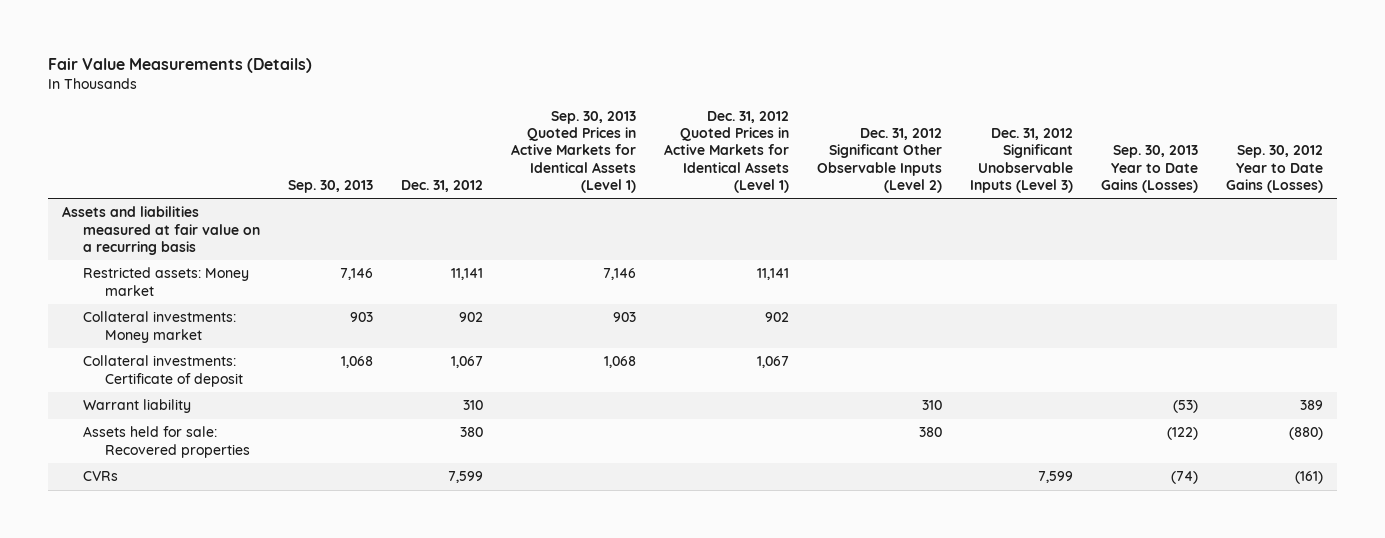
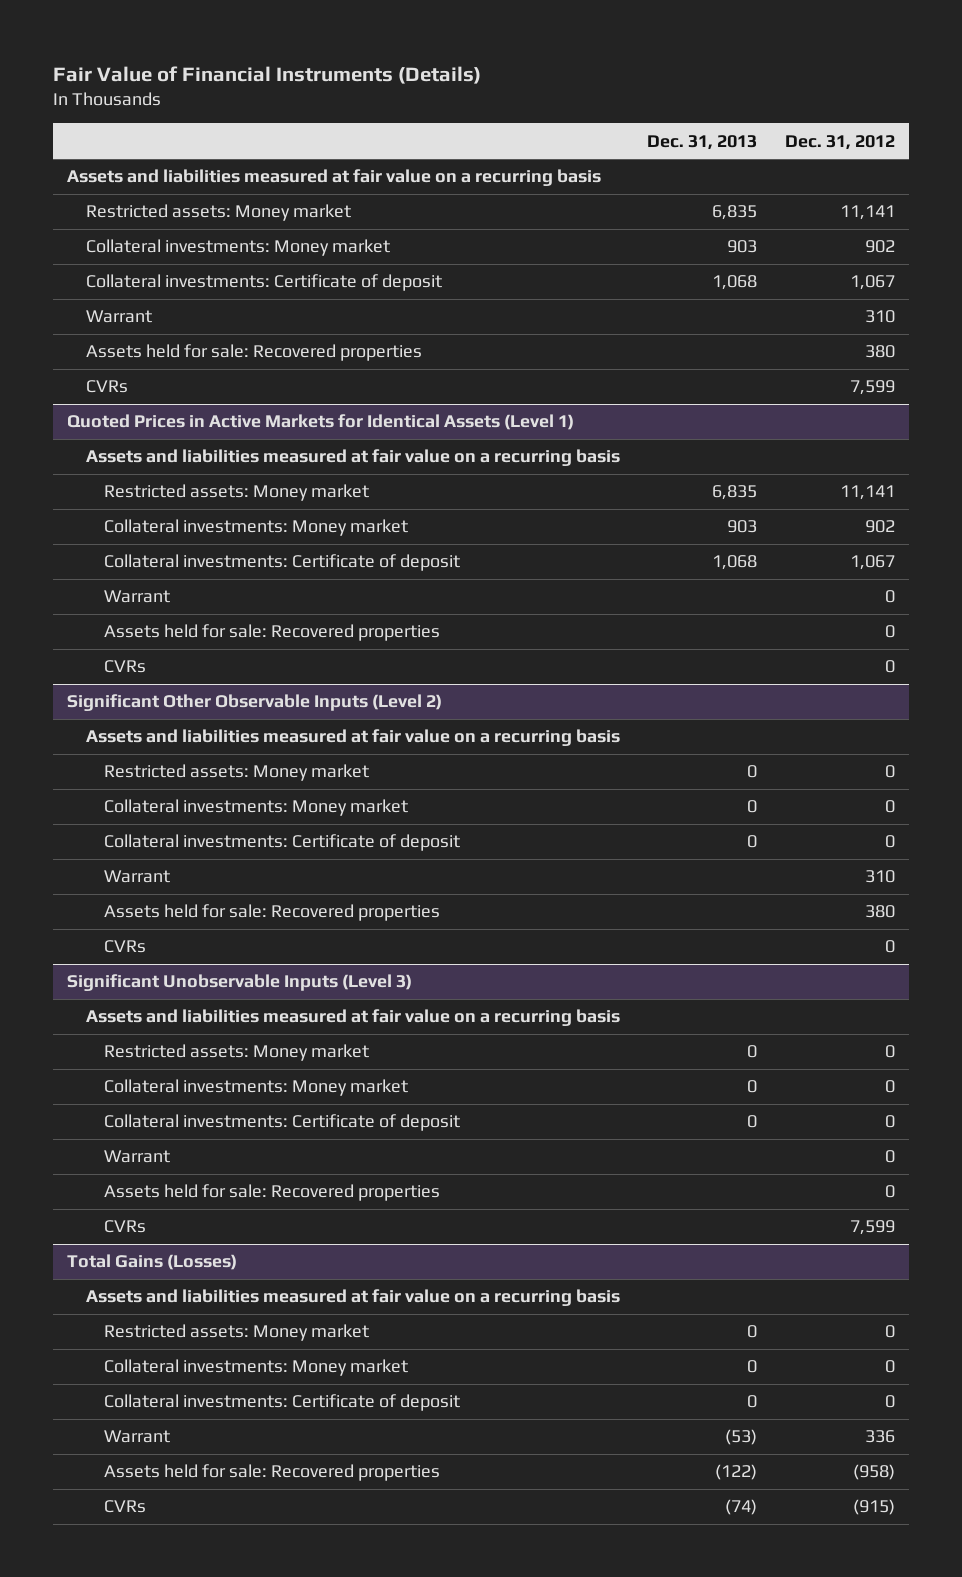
- Fair Value Measurements (Details)
+ Fair Value of Financial Instruments (Details)
- | Sep. 30, 2013 | Dec. 31, 2012 | Sep. 30, 2013 Quoted Prices in Active Markets for Identical Assets (Level 1) | Dec. 31, 2012 Quoted Prices in Active Markets for Identical Assets (Level 1) | Dec. 31, 2012 Significant Other Observable Inputs (Level 2) | Dec. 31, 2012 Significant Unobservable Inputs (Level 3) | Sep. 30, 2013 Year to Date Gains (Losses) | Sep. 30, 2012 Year to Date Gains (Losses)
+ | Dec. 31, 2013 | Dec. 31, 2012
- Warrant liability | | 310 | | | 310 | | (53) | 389
+ Warrant | | 310
+ Quoted Prices in Active Markets for Identical Assets (Level 1)
+ Assets and liabilities measured at fair value on a recurring basis
+ Restricted assets: Money market | 6,835 | 11,141
+ Collateral investments: Money market | 903 | 902
+ Collateral investments: Certificate of deposit | 1,068 | 1,067
+ Warrant | | 0
+ Assets held for sale: Recovered properties | | 0
+ CVRs | | 0
+ Significant Other Observable Inputs (Level 2)
+ Assets and liabilities measured at fair value on a recurring basis
+ Restricted assets: Money market | 0 | 0
+ Collateral investments: Money market | 0 | 0
+ Collateral investments: Certificate of deposit | 0 | 0
+ Warrant | | 310
+ Assets held for sale: Recovered properties | | 380
+ CVRs | | 0
+ Significant Unobservable Inputs (Level 3)
+ Assets and liabilities measured at fair value on a recurring basis
+ Restricted assets: Money market | 0 | 0
+ Collateral investments: Money market | 0 | 0
+ Collateral investments: Certificate of deposit | 0 | 0
+ Warrant | | 0
+ Assets held for sale: Recovered properties | | 0
+ CVRs | | 7,599
+ Total Gains (Losses)
+ Assets and liabilities measured at fair value on a recurring basis
+ Restricted assets: Money market | 0 | 0
+ Collateral investments: Money market | 0 | 0
+ Collateral investments: Certificate of deposit | 0 | 0
+ Warrant | (53) | 336
+ Assets held for sale: Recovered properties | (122) | (958)
+ CVRs | (74) | (915)

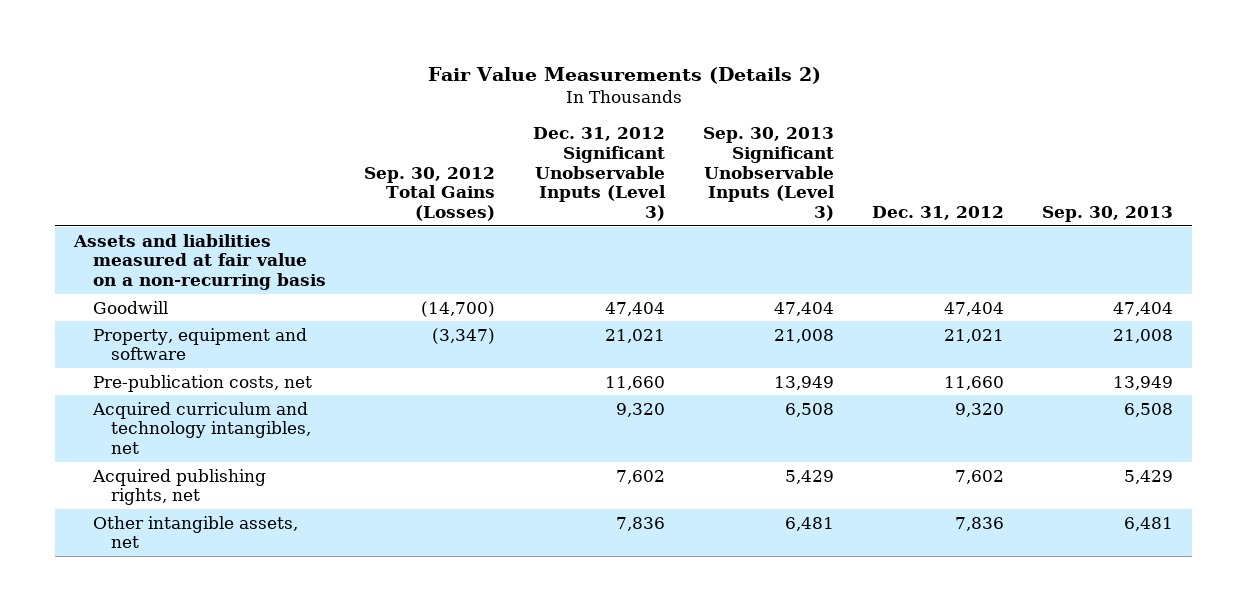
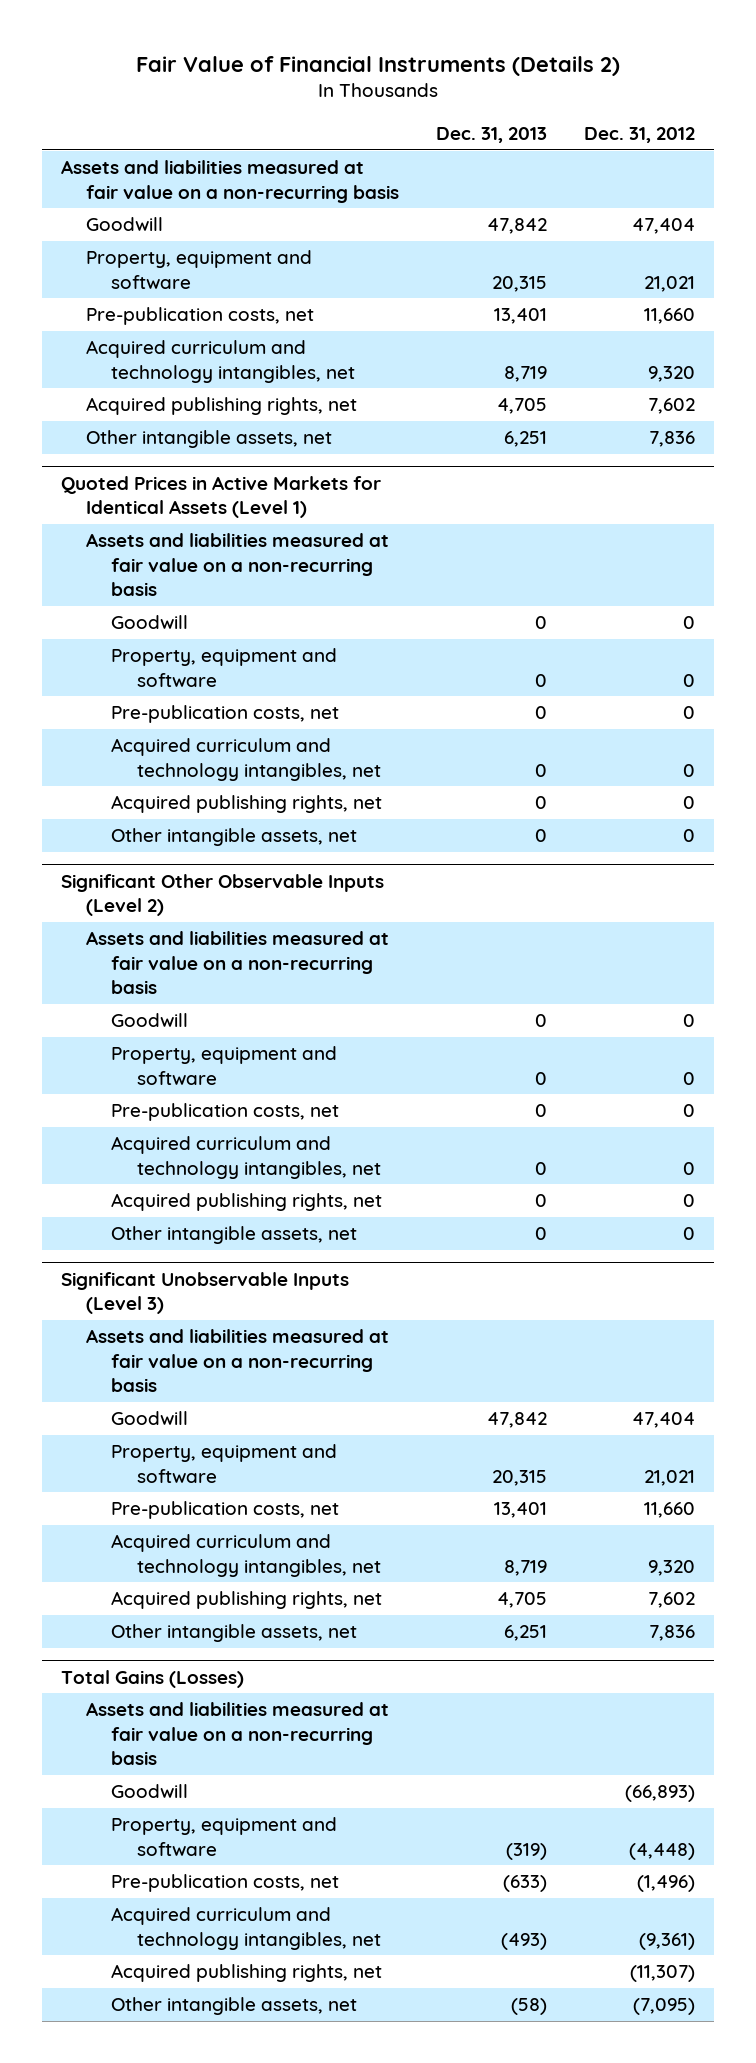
- Fair Value Measurements (Details 2)
+ Fair Value of Financial Instruments (Details 2)
- | Sep. 30, 2012 Total Gains (Losses) | Dec. 31, 2012 Significant Unobservable Inputs (Level 3) | Sep. 30, 2013 Significant Unobservable Inputs (Level 3) | Dec. 31, 2012 | Sep. 30, 2013
+ | Dec. 31, 2013 | Dec. 31, 2012
+ Quoted Prices in Active Markets for Identical Assets (Level 1)
+ Assets and liabilities measured at fair value on a non-recurring basis
+ Goodwill | 0 | 0
+ Property, equipment and software | 0 | 0
+ Pre-publication costs, net | 0 | 0
+ Acquired curriculum and technology intangibles, net | 0 | 0
+ Acquired publishing rights, net | 0 | 0
+ Other intangible assets, net | 0 | 0
+ Significant Other Observable Inputs (Level 2)
+ Assets and liabilities measured at fair value on a non-recurring basis
+ Goodwill | 0 | 0
+ Property, equipment and software | 0 | 0
+ Pre-publication costs, net | 0 | 0
+ Acquired curriculum and technology intangibles, net | 0 | 0
+ Acquired publishing rights, net | 0 | 0
+ Other intangible assets, net | 0 | 0
+ Significant Unobservable Inputs (Level 3)
+ Assets and liabilities measured at fair value on a non-recurring basis
+ Goodwill | 47,842 | 47,404
+ Property, equipment and software | 20,315 | 21,021
+ Pre-publication costs, net | 13,401 | 11,660
+ Acquired curriculum and technology intangibles, net | 8,719 | 9,320
+ Acquired publishing rights, net | 4,705 | 7,602
+ Other intangible assets, net | 6,251 | 7,836
+ Total Gains (Losses)
+ Assets and liabilities measured at fair value on a non-recurring basis
+ Goodwill | | (66,893)
+ Property, equipment and software | (319) | (4,448)
+ Pre-publication costs, net | (633) | (1,496)
+ Acquired curriculum and technology intangibles, net | (493) | (9,361)
+ Acquired publishing rights, net | | (11,307)
+ Other intangible assets, net | (58) | (7,095)

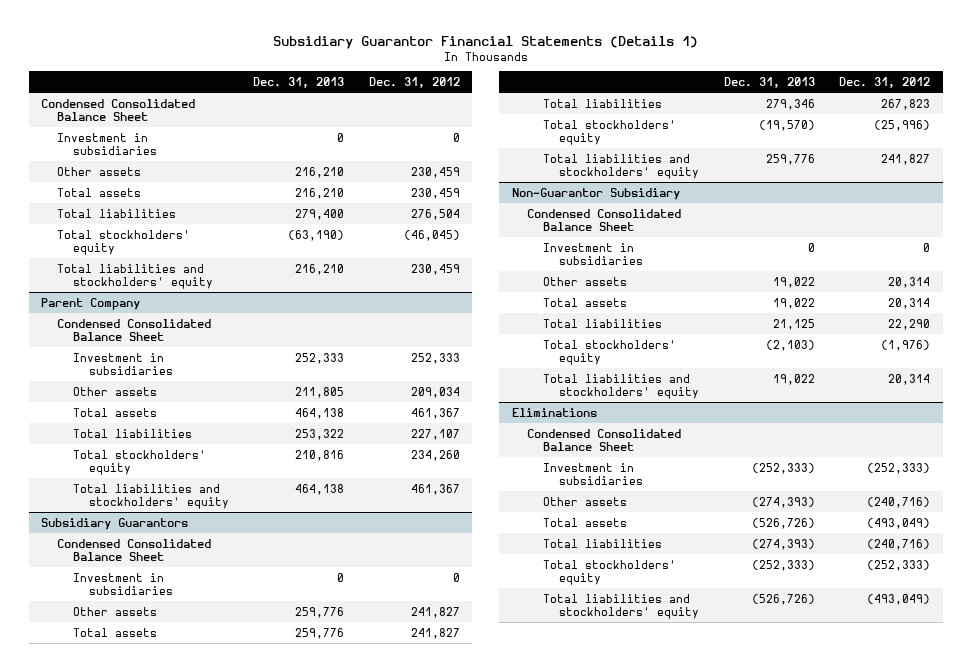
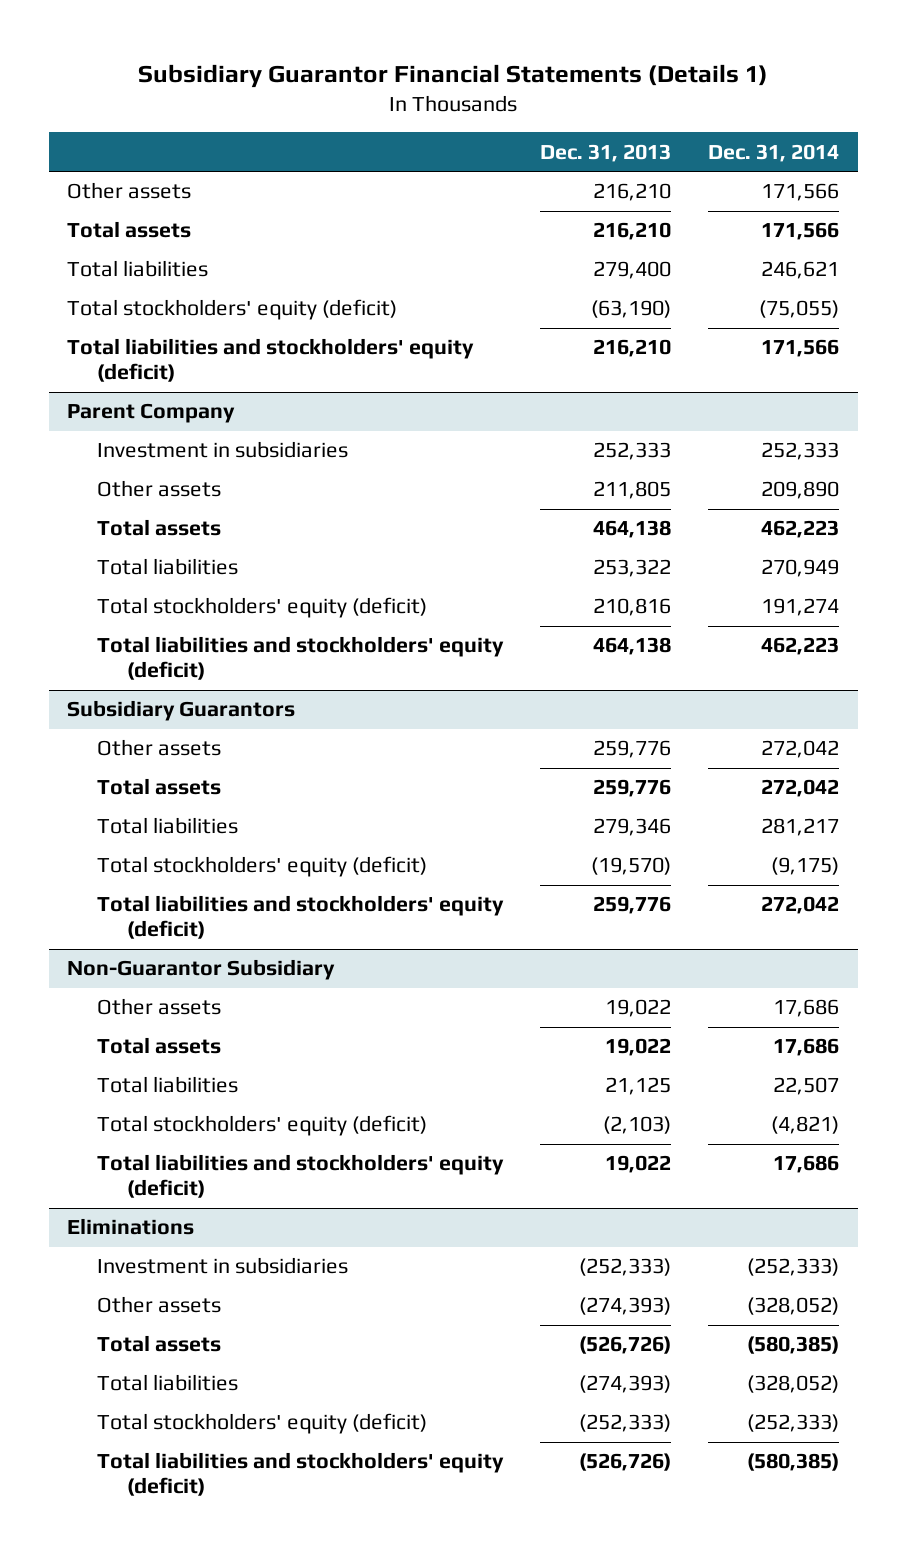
- | Dec. 31, 2013 | Dec. 31, 2012
+ | Dec. 31, 2013 | Dec. 31, 2014
- Condensed Consolidated Balance Sheet
- Investment in subsidiaries | 0 | 0
- Total stockholders' equity | (63,190) | (46,045)
- Total liabilities and stockholders' equity | 216,210 | 230,459
+ Total stockholders' equity (deficit) | (63,190) | (75,055)
+ Total liabilities and stockholders' equity (deficit) | 216,210 | 171,566
@ Parent Company
- Condensed Consolidated Balance Sheet
- Total stockholders' equity | 210,816 | 234,260
- Total liabilities and stockholders' equity | 464,138 | 461,367
+ Total stockholders' equity (deficit) | 210,816 | 191,274
+ Total liabilities and stockholders' equity (deficit) | 464,138 | 462,223
@ Subsidiary Guarantors
- Condensed Consolidated Balance Sheet
- Investment in subsidiaries | 0 | 0
- Total stockholders' equity | (19,570) | (25,996)
- Total liabilities and stockholders' equity | 259,776 | 241,827
+ Total stockholders' equity (deficit) | (19,570) | (9,175)
+ Total liabilities and stockholders' equity (deficit) | 259,776 | 272,042
@ Non-Guarantor Subsidiary
- Condensed Consolidated Balance Sheet
- Investment in subsidiaries | 0 | 0
- Total stockholders' equity | (2,103) | (1,976)
- Total liabilities and stockholders' equity | 19,022 | 20,314
+ Total stockholders' equity (deficit) | (2,103) | (4,821)
+ Total liabilities and stockholders' equity (deficit) | 19,022 | 17,686
@ Eliminations
- Condensed Consolidated Balance Sheet
- Total stockholders' equity | (252,333) | (252,333)
- Total liabilities and stockholders' equity | (526,726) | (493,049)
+ Total stockholders' equity (deficit) | (252,333) | (252,333)
+ Total liabilities and stockholders' equity (deficit) | (526,726) | (580,385)

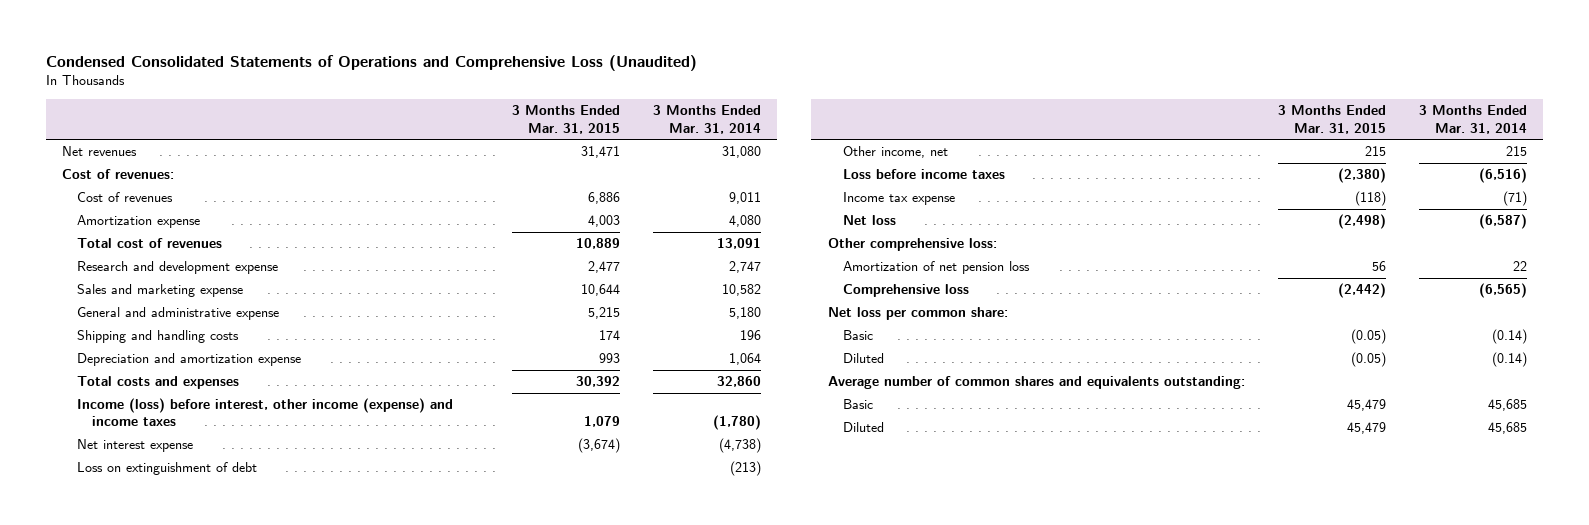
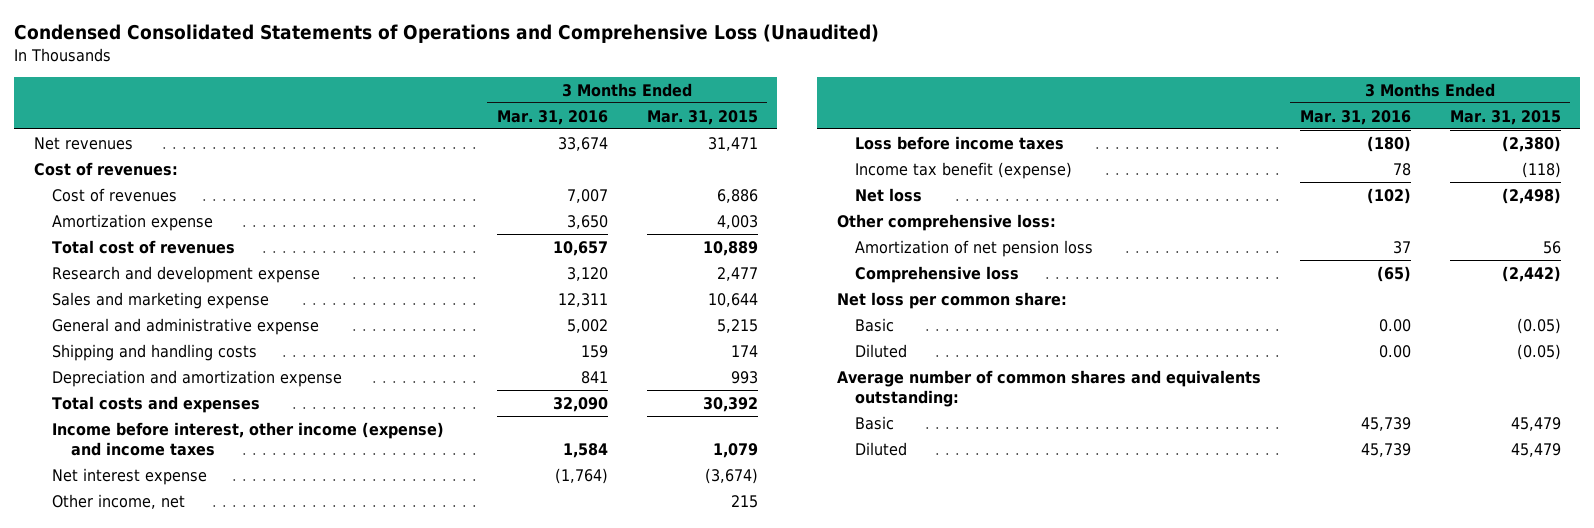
- | 3 Months Ended Mar. 31, 2015 | 3 Months Ended Mar. 31, 2014
+ | 3 Months Ended Mar. 31, 2016 | 3 Months Ended Mar. 31, 2015
- Income (loss) before interest, other income (expense) and income taxes | 1,079 | (1,780)
+ Income before interest, other income (expense) and income taxes | 1,584 | 1,079
- Loss on extinguishment of debt | | (213)
- Income tax expense | (118) | (71)
+ Income tax benefit (expense) | 78 | (118)

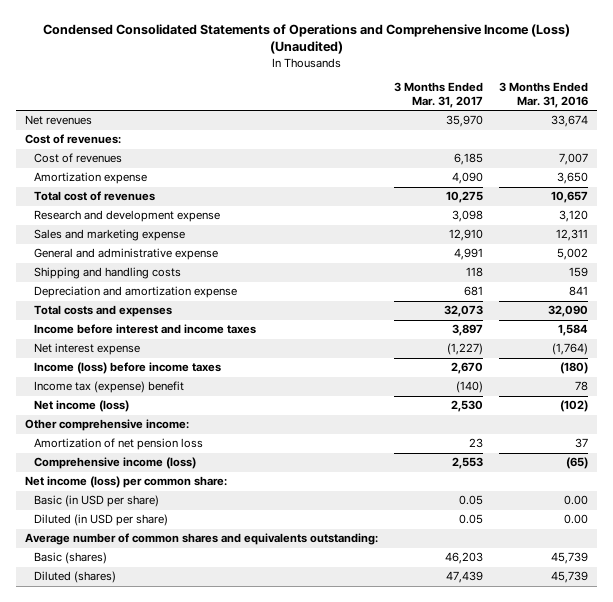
- Condensed Consolidated Statements of Operations and Comprehensive Loss (Unaudited)
+ Condensed Consolidated Statements of Operations and Comprehensive Income (Loss) (Unaudited)
- | 3 Months Ended Mar. 31, 2016 | 3 Months Ended Mar. 31, 2015
+ | 3 Months Ended Mar. 31, 2017 | 3 Months Ended Mar. 31, 2016
- Income before interest, other income (expense) and income taxes | 1,584 | 1,079
+ Income before interest and income taxes | 3,897 | 1,584
- Other income, net | | 215
- Loss before income taxes | (180) | (2,380)
- Income tax benefit (expense) | 78 | (118)
- Net loss | (102) | (2,498)
- Other comprehensive loss:
+ Income (loss) before income taxes | 2,670 | (180)
+ Income tax (expense) benefit | (140) | 78
+ Net income (loss) | 2,530 | (102)
+ Other comprehensive income:
- Comprehensive loss | (65) | (2,442)
- Net loss per common share:
- Basic | 0.00 | (0.05)
- Diluted | 0.00 | (0.05)
+ Comprehensive income (loss) | 2,553 | (65)
+ Net income (loss) per common share:
+ Basic (in USD per share) | 0.05 | 0.00
+ Diluted (in USD per share) | 0.05 | 0.00
- Basic | 45,739 | 45,479
- Diluted | 45,739 | 45,479
+ Basic (shares) | 46,203 | 45,739
+ Diluted (shares) | 47,439 | 45,739

